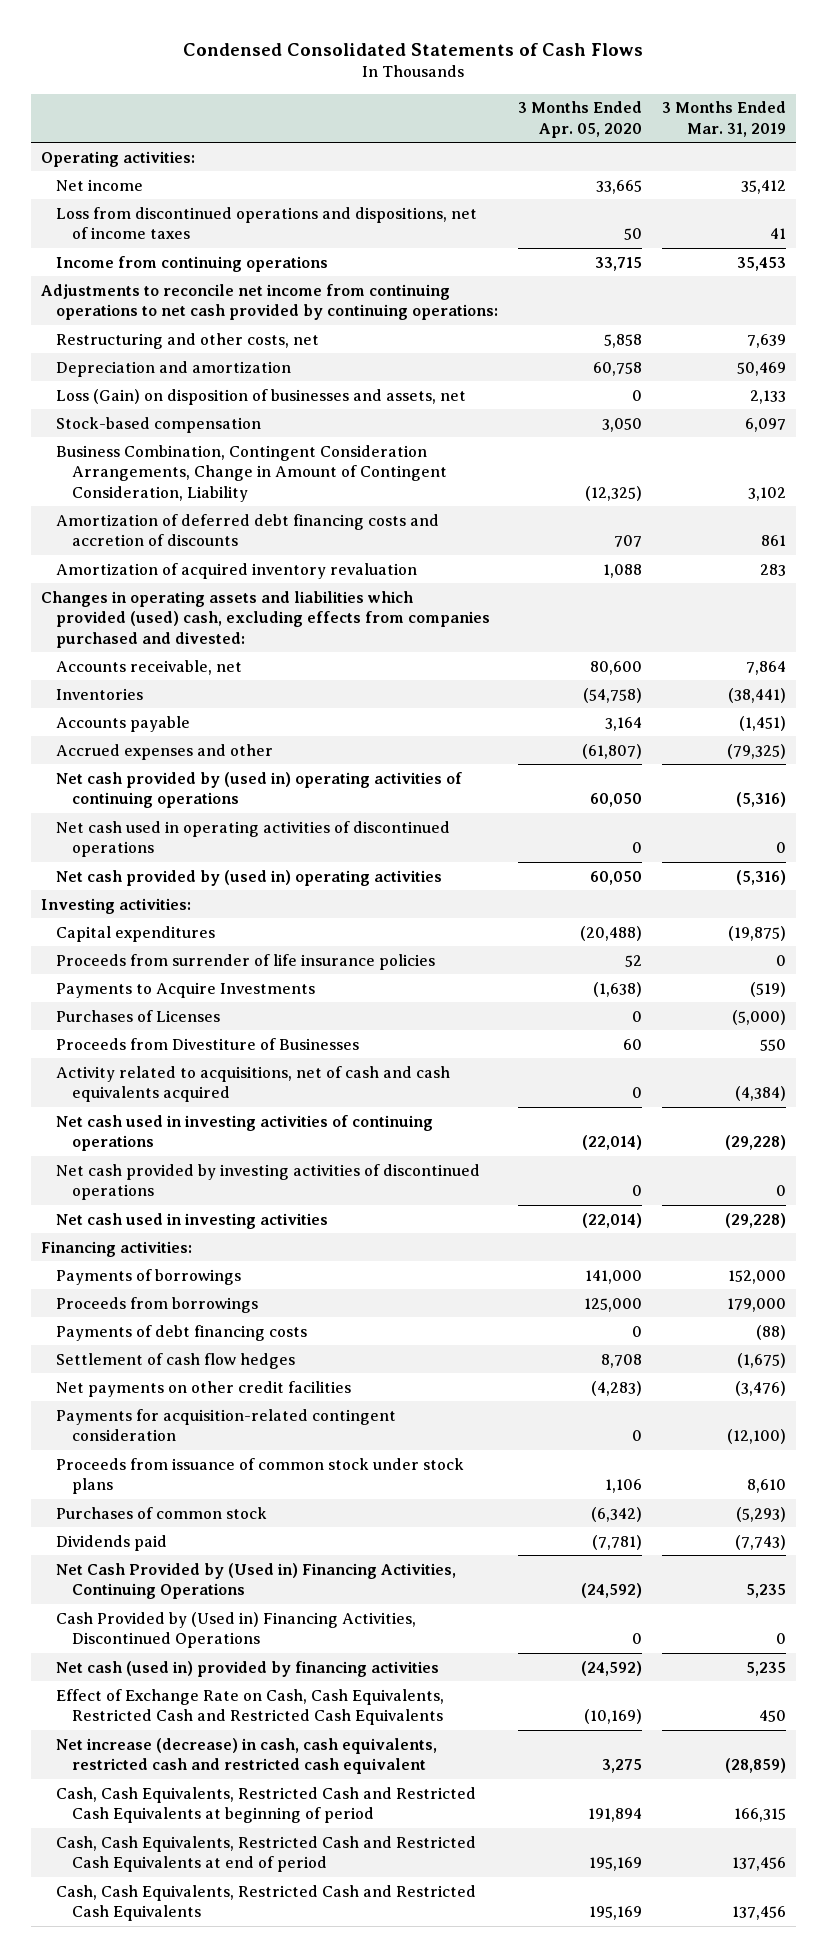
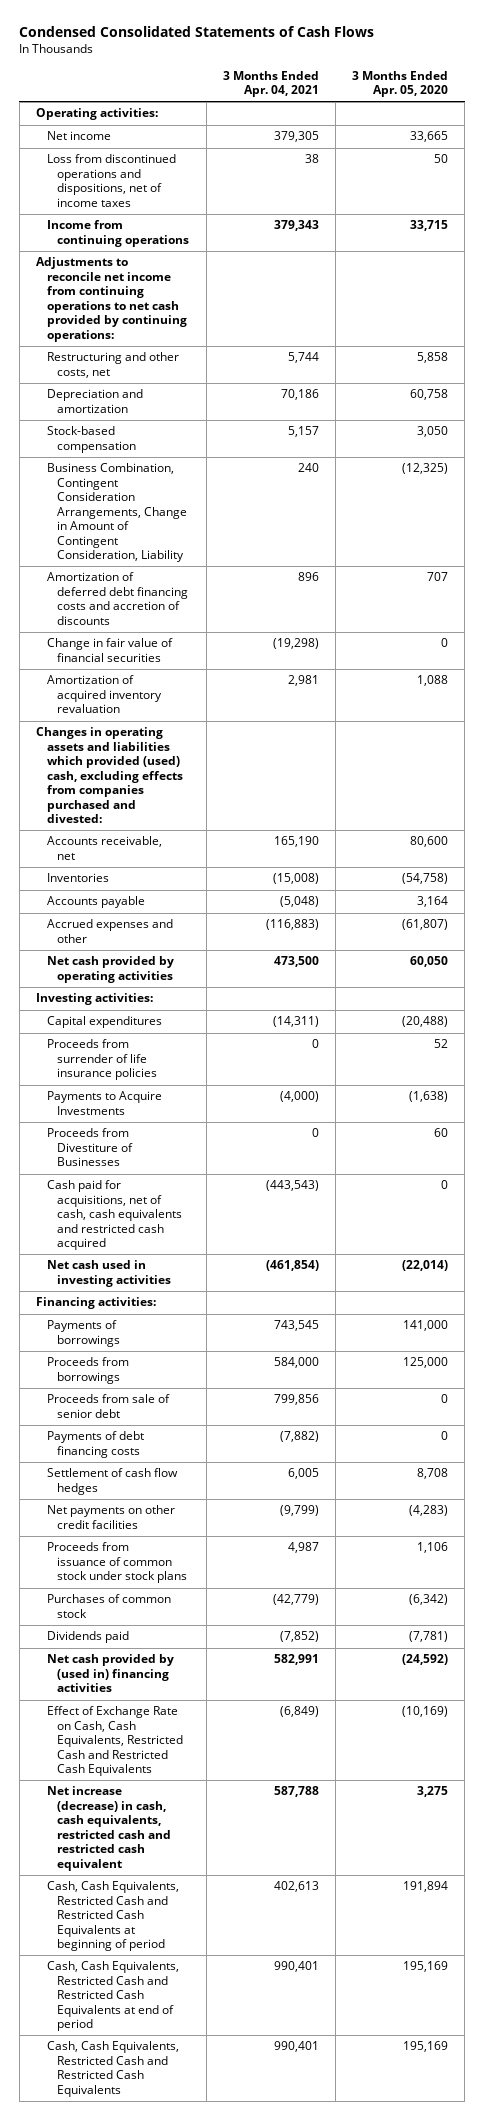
- | 3 Months Ended Apr. 05, 2020 | 3 Months Ended Mar. 31, 2019
+ | 3 Months Ended Apr. 04, 2021 | 3 Months Ended Apr. 05, 2020
- Loss (Gain) on disposition of businesses and assets, net | 0 | 2,133
+ Change in fair value of financial securities | (19,298) | 0
- Net cash provided by (used in) operating activities of continuing operations | 60,050 | (5,316)
- Net cash used in operating activities of discontinued operations | 0 | 0
- Net cash provided by (used in) operating activities | 60,050 | (5,316)
+ Net cash provided by operating activities | 473,500 | 60,050
- Purchases of Licenses | 0 | (5,000)
- Activity related to acquisitions, net of cash and cash equivalents acquired | 0 | (4,384)
- Net cash used in investing activities of continuing operations | (22,014) | (29,228)
- Net cash provided by investing activities of discontinued operations | 0 | 0
+ Cash paid for acquisitions, net of cash, cash equivalents and restricted cash acquired | (443,543) | 0
+ Proceeds from sale of senior debt | 799,856 | 0
- Payments for acquisition-related contingent consideration | 0 | (12,100)
- Net Cash Provided by (Used in) Financing Activities, Continuing Operations | (24,592) | 5,235
- Cash Provided by (Used in) Financing Activities, Discontinued Operations | 0 | 0
- Net cash (used in) provided by financing activities | (24,592) | 5,235
+ Net cash provided by (used in) financing activities | 582,991 | (24,592)

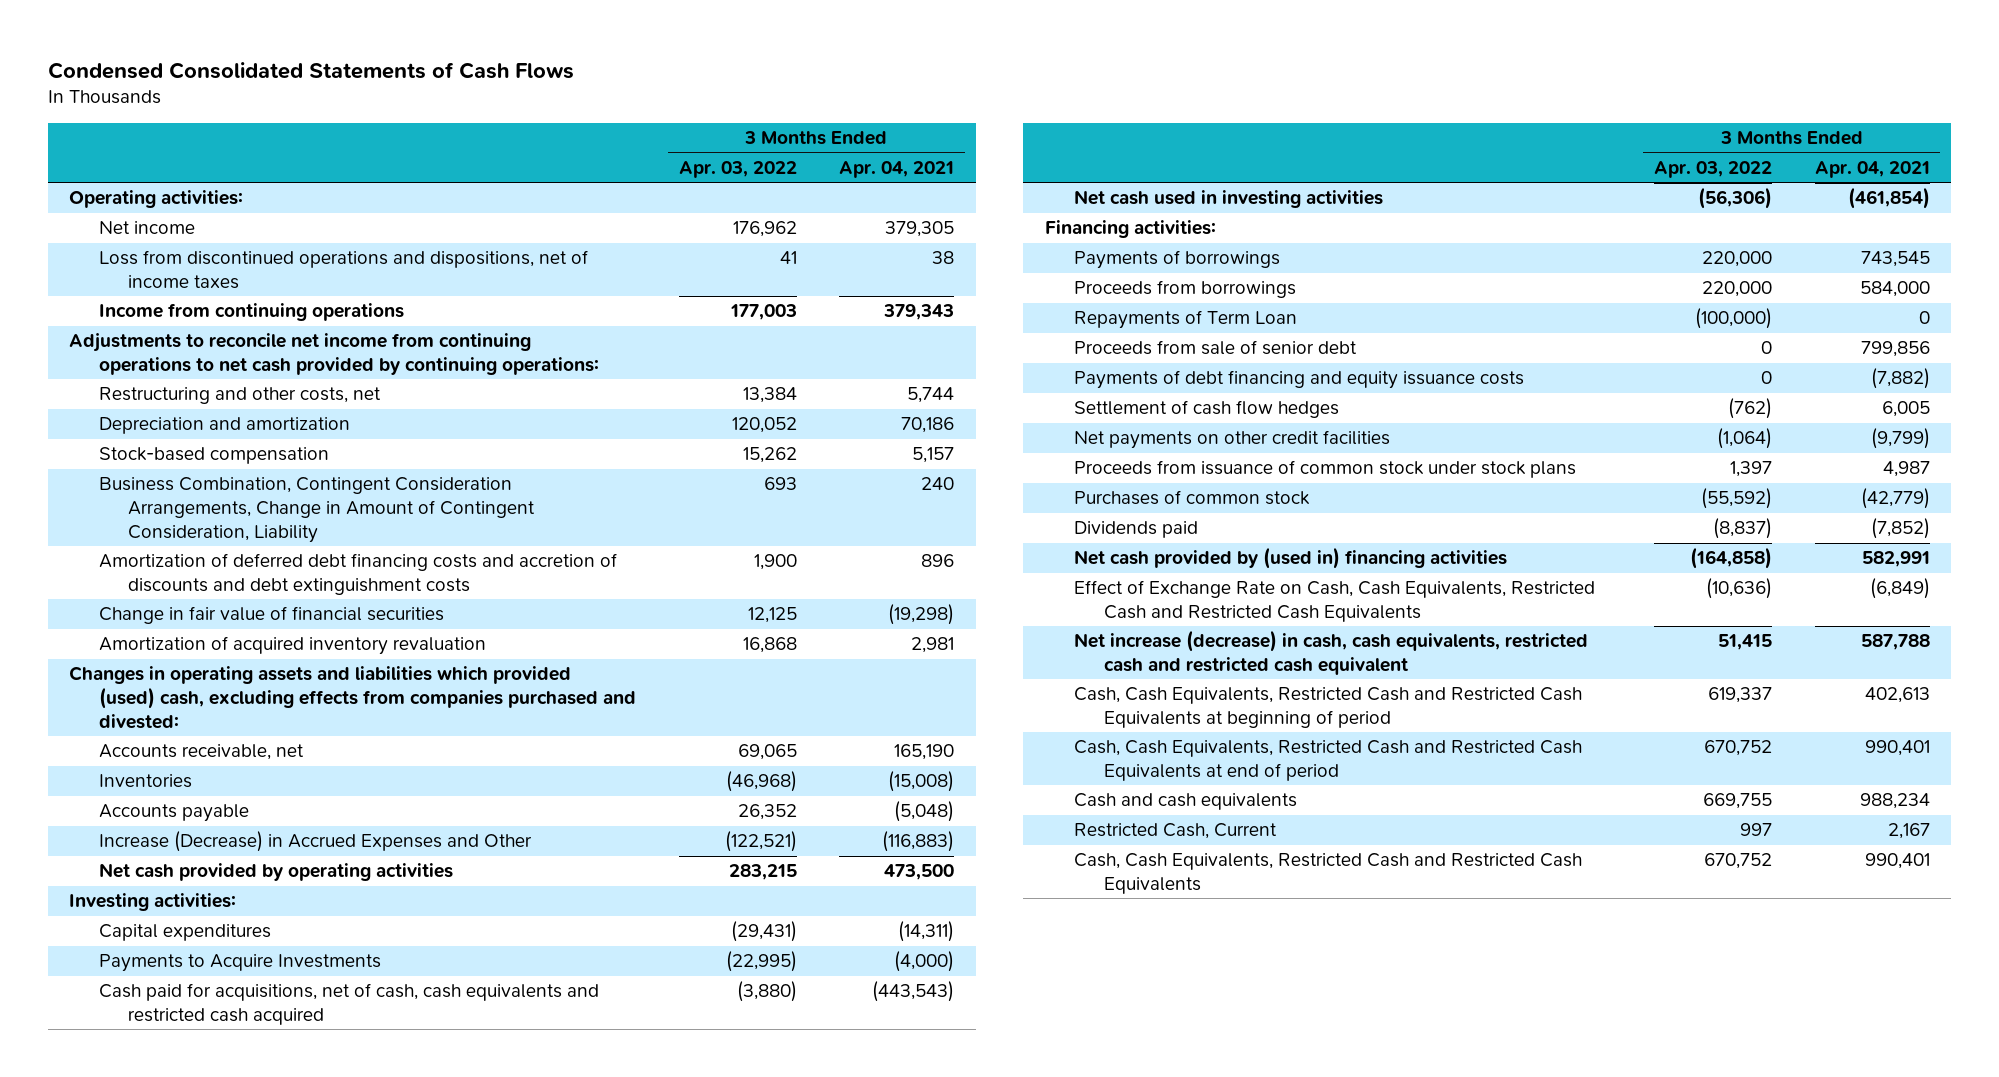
- | 3 Months Ended Apr. 04, 2021 | 3 Months Ended Apr. 05, 2020
+ | 3 Months Ended Apr. 03, 2022 | 3 Months Ended Apr. 04, 2021
- Amortization of deferred debt financing costs and accretion of discounts | 896 | 707
+ Amortization of deferred debt financing costs and accretion of discounts and debt extinguishment costs | 1,900 | 896
- Accrued expenses and other | (116,883) | (61,807)
+ Increase (Decrease) in Accrued Expenses and Other | (122,521) | (116,883)
- Proceeds from surrender of life insurance policies | 0 | 52
- Proceeds from Divestiture of Businesses | 0 | 60
+ Repayments of Term Loan | (100,000) | 0
- Payments of debt financing costs | (7,882) | 0
+ Payments of debt financing and equity issuance costs | 0 | (7,882)
+ Cash and cash equivalents | 669,755 | 988,234
+ Restricted Cash, Current | 997 | 2,167

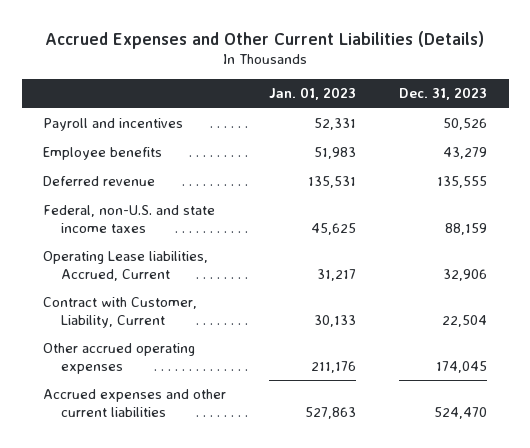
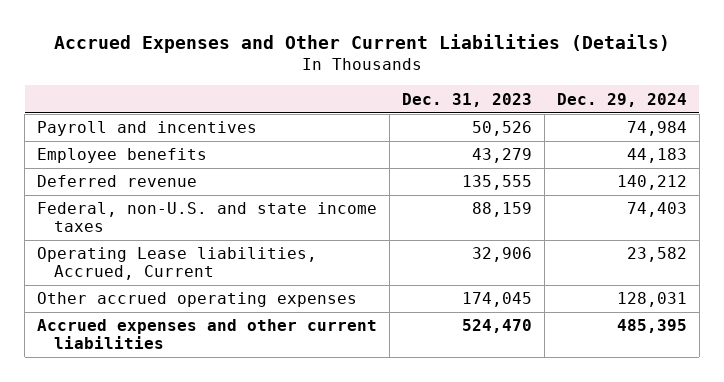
- | Jan. 01, 2023 | Dec. 31, 2023
+ | Dec. 31, 2023 | Dec. 29, 2024
- Contract with Customer, Liability, Current | 30,133 | 22,504

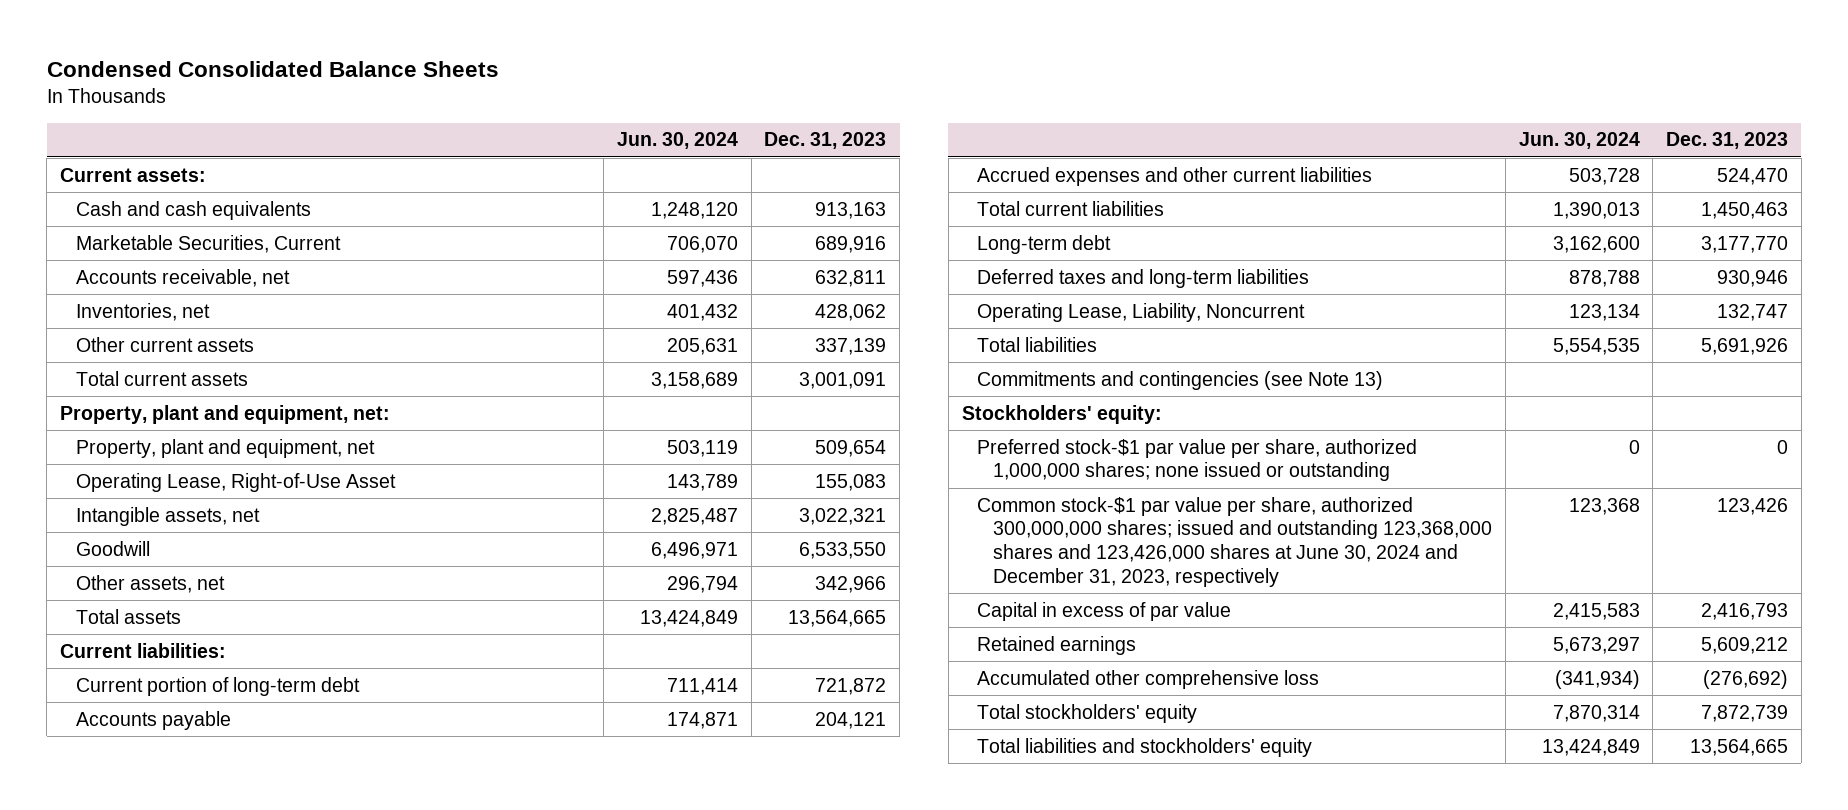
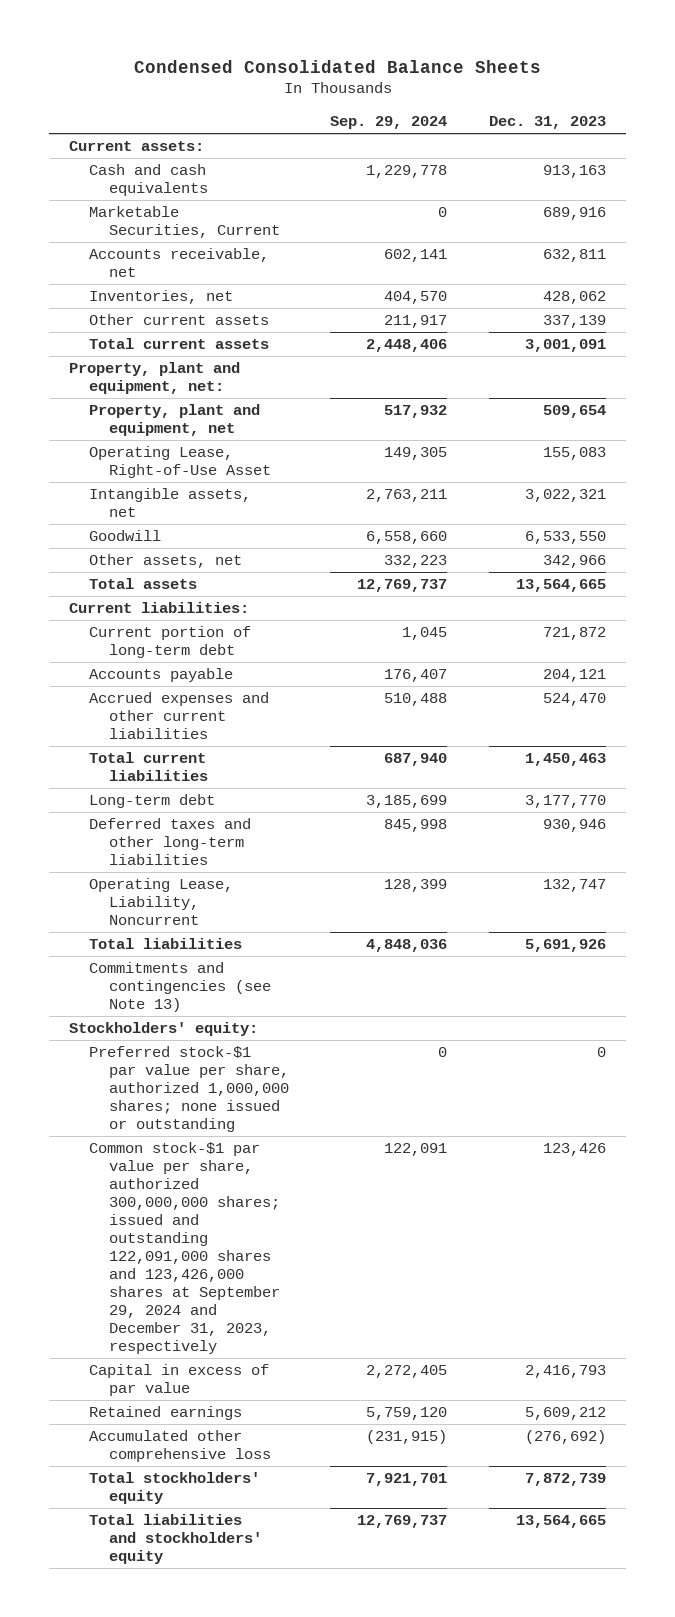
- | Jun. 30, 2024 | Dec. 31, 2023
+ | Sep. 29, 2024 | Dec. 31, 2023
- Deferred taxes and long-term liabilities | 878,788 | 930,946
+ Deferred taxes and other long-term liabilities | 845,998 | 930,946
- Common stock-$1 par value per share, authorized 300,000,000 shares; issued and outstanding 123,368,000 shares and 123,426,000 shares at June 30, 2024 and December 31, 2023, respectively | 123,368 | 123,426
+ Common stock-$1 par value per share, authorized 300,000,000 shares; issued and outstanding 122,091,000 shares and 123,426,000 shares at September 29, 2024 and December 31, 2023, respectively | 122,091 | 123,426

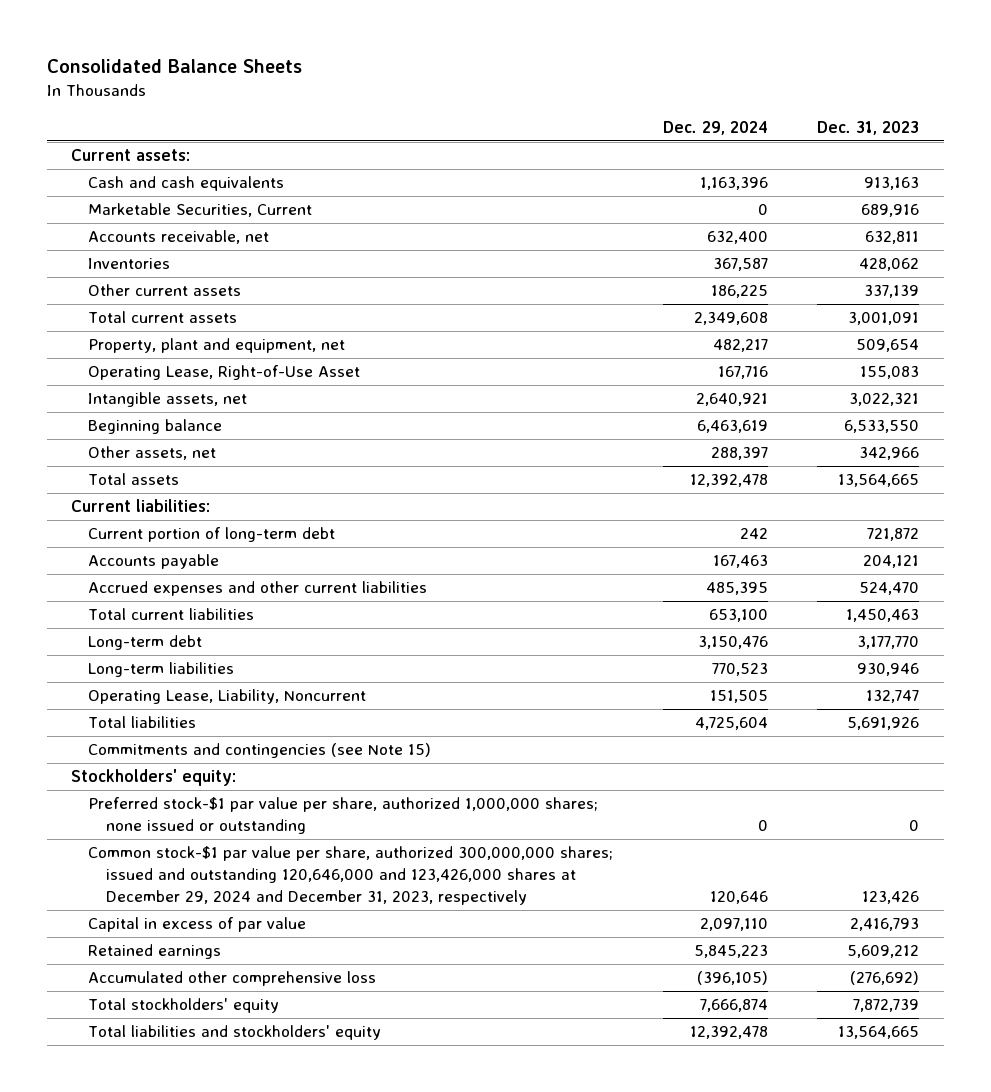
- Condensed Consolidated Balance Sheets
+ Consolidated Balance Sheets
- | Sep. 29, 2024 | Dec. 31, 2023
+ | Dec. 29, 2024 | Dec. 31, 2023
- Inventories, net | 404,570 | 428,062
+ Inventories | 367,587 | 428,062
- Property, plant and equipment, net:
- Goodwill | 6,558,660 | 6,533,550
+ Beginning balance | 6,463,619 | 6,533,550
- Deferred taxes and other long-term liabilities | 845,998 | 930,946
+ Long-term liabilities | 770,523 | 930,946
- Commitments and contingencies (see Note 13)
+ Commitments and contingencies (see Note 15)
- Common stock-$1 par value per share, authorized 300,000,000 shares; issued and outstanding 122,091,000 shares and 123,426,000 shares at September 29, 2024 and December 31, 2023, respectively | 122,091 | 123,426
+ Common stock-$1 par value per share, authorized 300,000,000 shares; issued and outstanding 120,646,000 and 123,426,000 shares at December 29, 2024 and December 31, 2023, respectively | 120,646 | 123,426

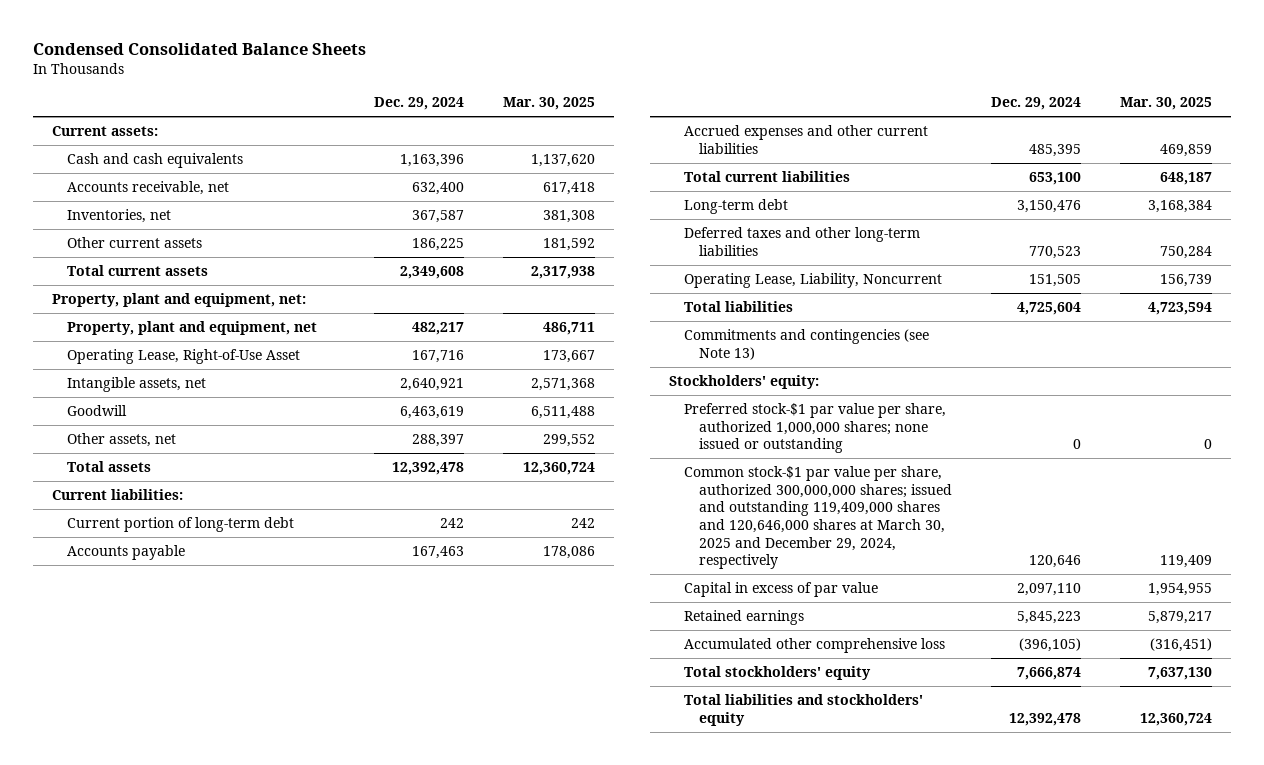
- Consolidated Balance Sheets
+ Condensed Consolidated Balance Sheets
- | Dec. 29, 2024 | Dec. 31, 2023
+ | Dec. 29, 2024 | Mar. 30, 2025
- Marketable Securities, Current | 0 | 689,916
- Inventories | 367,587 | 428,062
+ Inventories, net | 367,587 | 381,308
+ Property, plant and equipment, net:
- Beginning balance | 6,463,619 | 6,533,550
+ Goodwill | 6,463,619 | 6,511,488
- Long-term liabilities | 770,523 | 930,946
+ Deferred taxes and other long-term liabilities | 770,523 | 750,284
- Commitments and contingencies (see Note 15)
+ Commitments and contingencies (see Note 13)
- Common stock-$1 par value per share, authorized 300,000,000 shares; issued and outstanding 120,646,000 and 123,426,000 shares at December 29, 2024 and December 31, 2023, respectively | 120,646 | 123,426
+ Common stock-$1 par value per share, authorized 300,000,000 shares; issued and outstanding 119,409,000 shares and 120,646,000 shares at March 30, 2025 and December 29, 2024, respectively | 120,646 | 119,409

